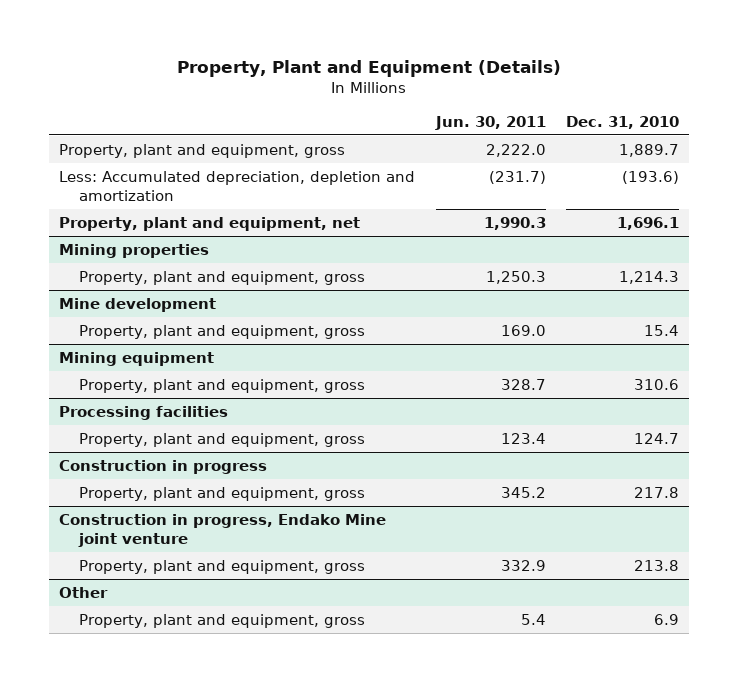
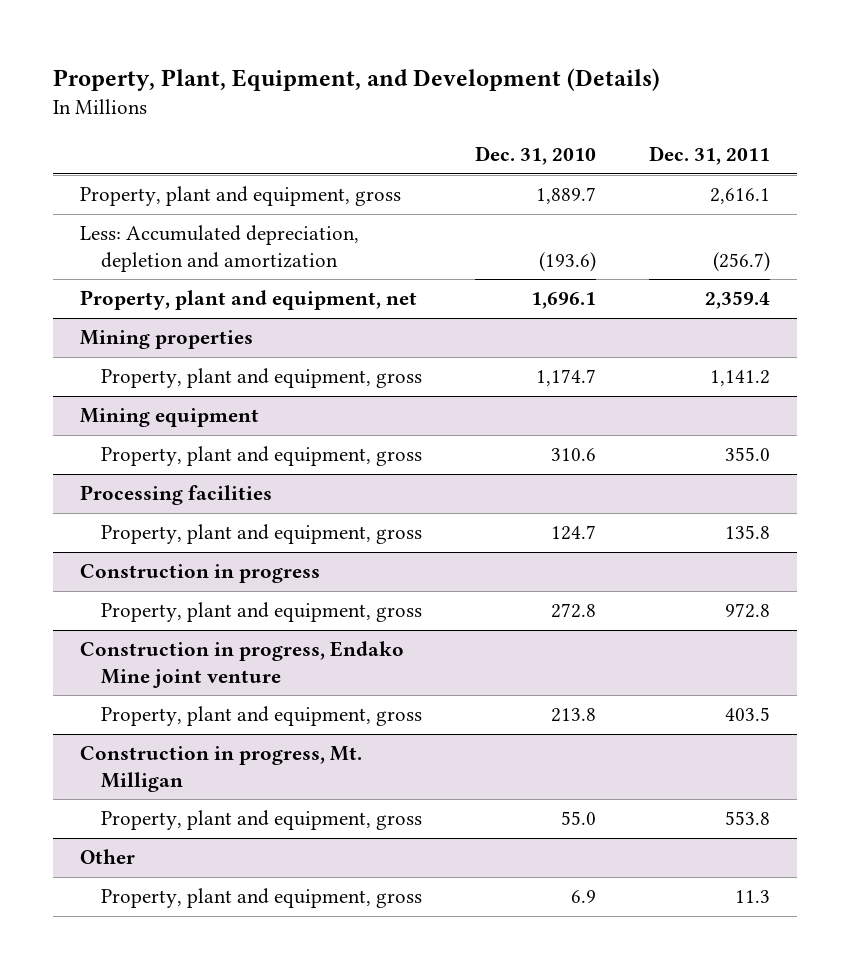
- Property, Plant and Equipment (Details)
+ Property, Plant, Equipment, and Development (Details)
- | Jun. 30, 2011 | Dec. 31, 2010
+ | Dec. 31, 2010 | Dec. 31, 2011
@ Mining properties
- Property, plant and equipment, gross | 1,250.3 | 1,214.3
- Mine development
- Property, plant and equipment, gross | 169.0 | 15.4
@ Mining properties
+ Property, plant and equipment, gross | 1,174.7 | 1,141.2
@ Construction in progress
- Property, plant and equipment, gross | 345.2 | 217.8
+ Property, plant and equipment, gross | 272.8 | 972.8
+ Construction in progress, Mt. Milligan
+ Property, plant and equipment, gross | 55.0 | 553.8

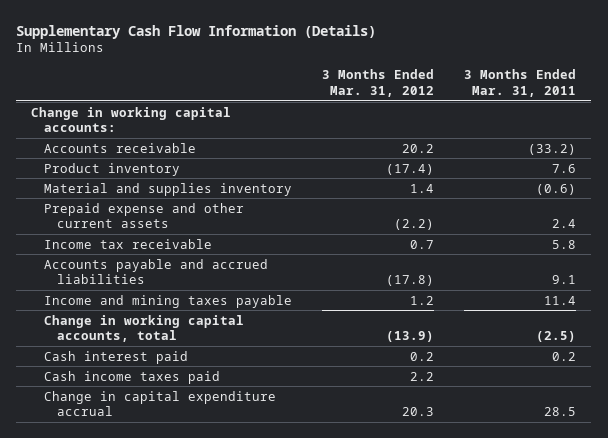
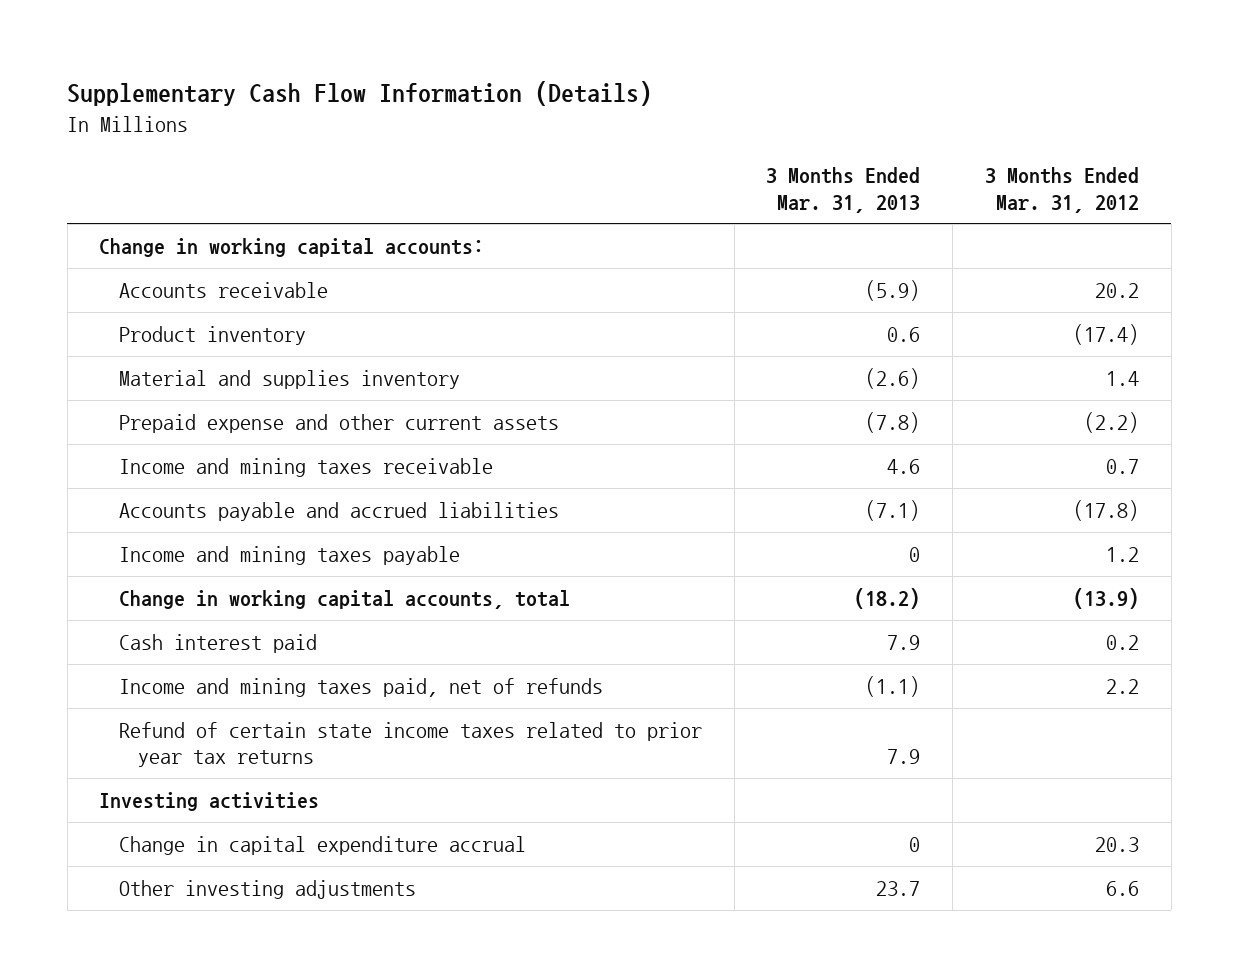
- | 3 Months Ended Mar. 31, 2012 | 3 Months Ended Mar. 31, 2011
+ | 3 Months Ended Mar. 31, 2013 | 3 Months Ended Mar. 31, 2012
- Income tax receivable | 0.7 | 5.8
+ Income and mining taxes receivable | 4.6 | 0.7
- Cash income taxes paid | 2.2 |
+ Income and mining taxes paid, net of refunds | (1.1) | 2.2
+ Refund of certain state income taxes related to prior year tax returns | 7.9 |
+ Investing activities
+ Other investing adjustments | 23.7 | 6.6

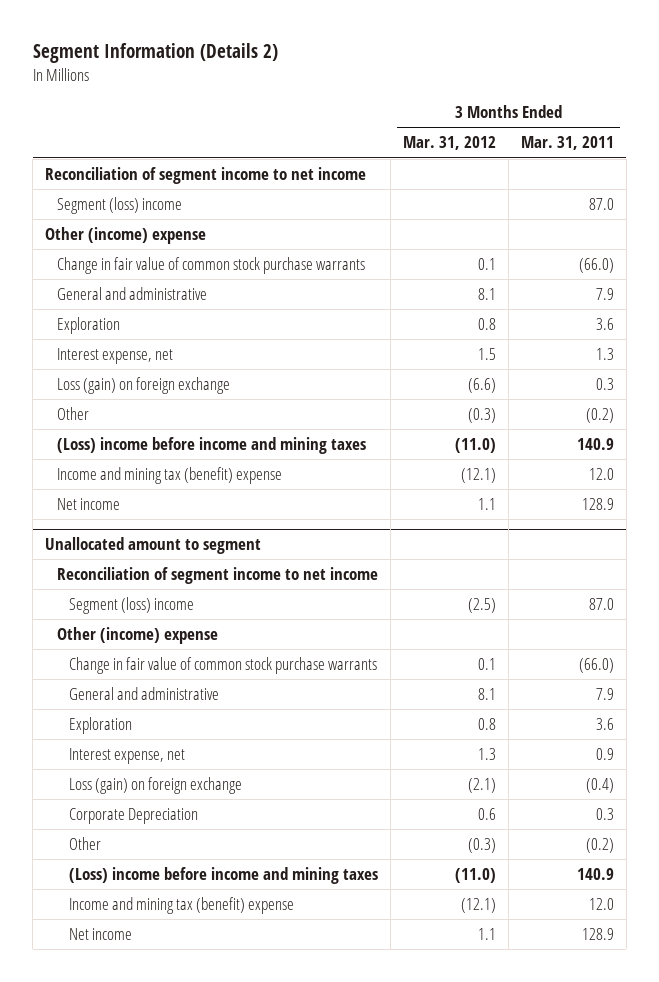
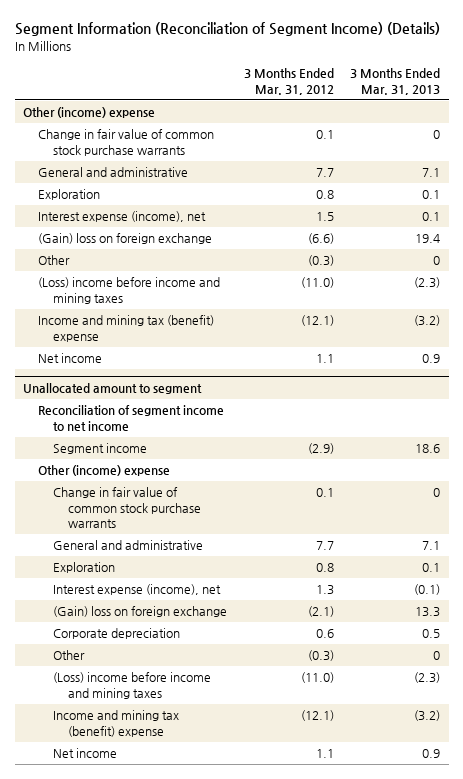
- Segment Information (Details 2)
+ Segment Information (Reconciliation of Segment Income) (Details)
- | 3 Months Ended Mar. 31, 2012 | 3 Months Ended Mar. 31, 2011
+ | 3 Months Ended Mar. 31, 2012 | 3 Months Ended Mar. 31, 2013
- Reconciliation of segment income to net income
- Segment (loss) income | | 87.0
- General and administrative | 8.1 | 7.9
+ General and administrative | 7.7 | 7.1
- Interest expense, net | 1.5 | 1.3
- Loss (gain) on foreign exchange | (6.6) | 0.3
+ Interest expense (income), net | 1.5 | 0.1
+ (Gain) loss on foreign exchange | (6.6) | 19.4
@ Unallocated amount to segment
- Segment (loss) income | (2.5) | 87.0
+ Segment income | (2.9) | 18.6
- General and administrative | 8.1 | 7.9
+ General and administrative | 7.7 | 7.1
- Interest expense, net | 1.3 | 0.9
- Loss (gain) on foreign exchange | (2.1) | (0.4)
- Corporate Depreciation | 0.6 | 0.3
+ Interest expense (income), net | 1.3 | (0.1)
+ (Gain) loss on foreign exchange | (2.1) | 13.3
+ Corporate depreciation | 0.6 | 0.5

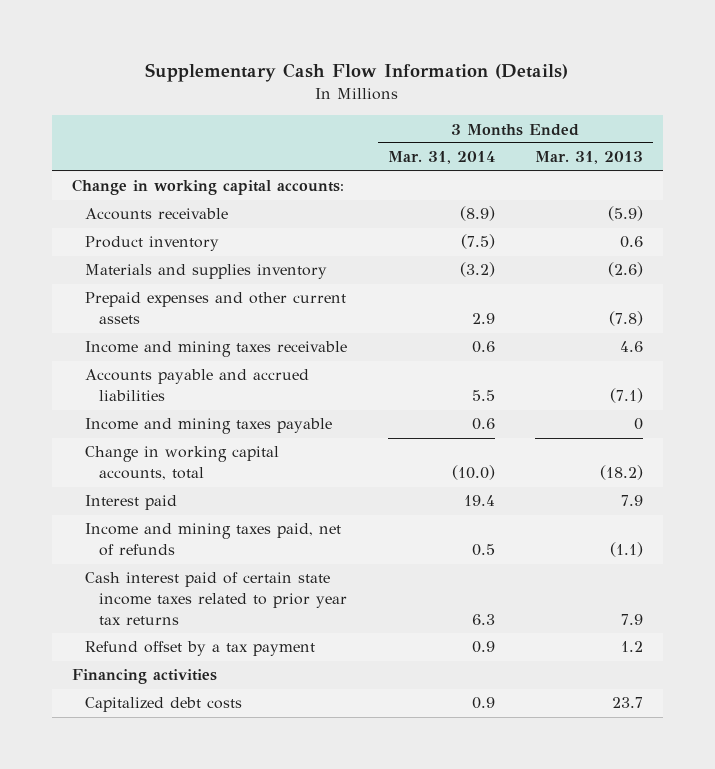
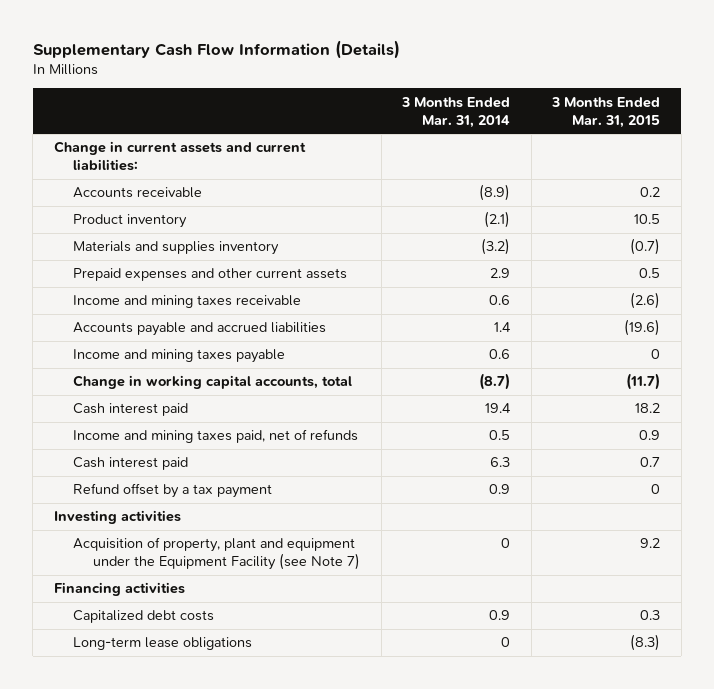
- | 3 Months Ended Mar. 31, 2014 | 3 Months Ended Mar. 31, 2013
+ | 3 Months Ended Mar. 31, 2014 | 3 Months Ended Mar. 31, 2015
- Change in working capital accounts:
+ Change in current assets and current liabilities:
- Product inventory | (7.5) | 0.6
+ Product inventory | (2.1) | 10.5
- Accounts payable and accrued liabilities | 5.5 | (7.1)
+ Accounts payable and accrued liabilities | 1.4 | (19.6)
- Change in working capital accounts, total | (10.0) | (18.2)
- Interest paid | 19.4 | 7.9
+ Change in working capital accounts, total | (8.7) | (11.7)
+ Cash interest paid | 19.4 | 18.2
- Cash interest paid of certain state income taxes related to prior year tax returns | 6.3 | 7.9
+ Cash interest paid | 6.3 | 0.7
+ Investing activities
+ Acquisition of property, plant and equipment under the Equipment Facility (see Note 7) | 0 | 9.2
+ Long-term lease obligations | 0 | (8.3)

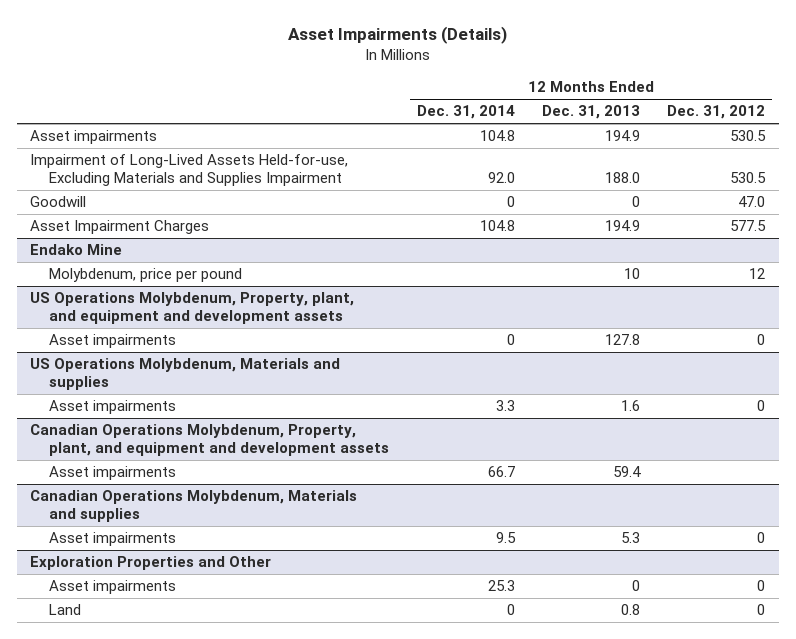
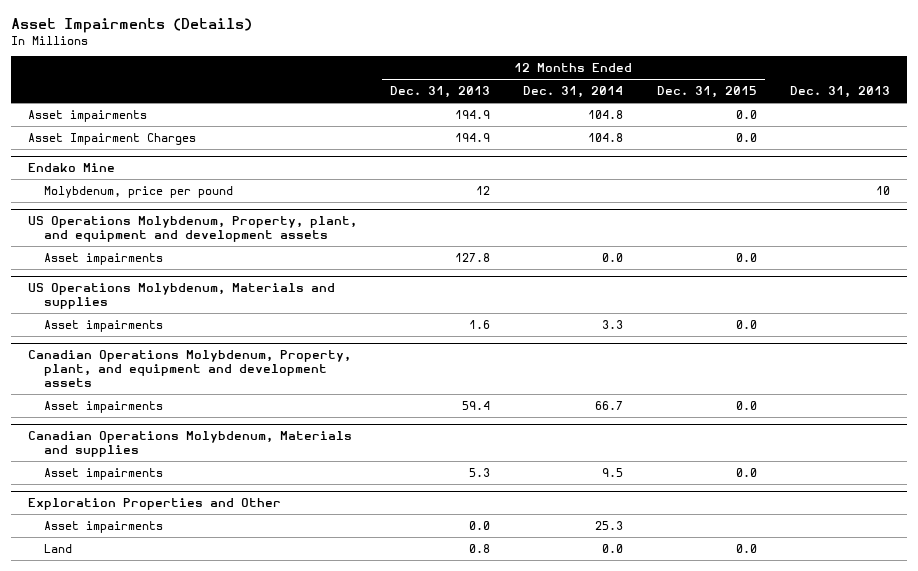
- | 12 Months Ended Dec. 31, 2014 | 12 Months Ended Dec. 31, 2013 | 12 Months Ended Dec. 31, 2012
+ | 12 Months Ended Dec. 31, 2013 | 12 Months Ended Dec. 31, 2014 | 12 Months Ended Dec. 31, 2015 | Dec. 31, 2013
- Impairment of Long-Lived Assets Held-for-use, Excluding Materials and Supplies Impairment | 92.0 | 188.0 | 530.5
- Goodwill | 0 | 0 | 47.0
@ Endako Mine
- Molybdenum, price per pound | | 10 | 12
+ Molybdenum, price per pound | 12 | | | 10
@ US Operations Molybdenum, Property, plant, and equipment and development assets
- Asset impairments | 0 | 127.8 | 0
+ Asset impairments | 127.8 | 0.0 | 0.0 |
@ Exploration Properties and Other
- Asset impairments | 25.3 | 0 | 0
- Land | 0 | 0.8 | 0
+ Asset impairments | 0.0 | 25.3 | |
+ Land | 0.8 | 0.0 | 0.0 |

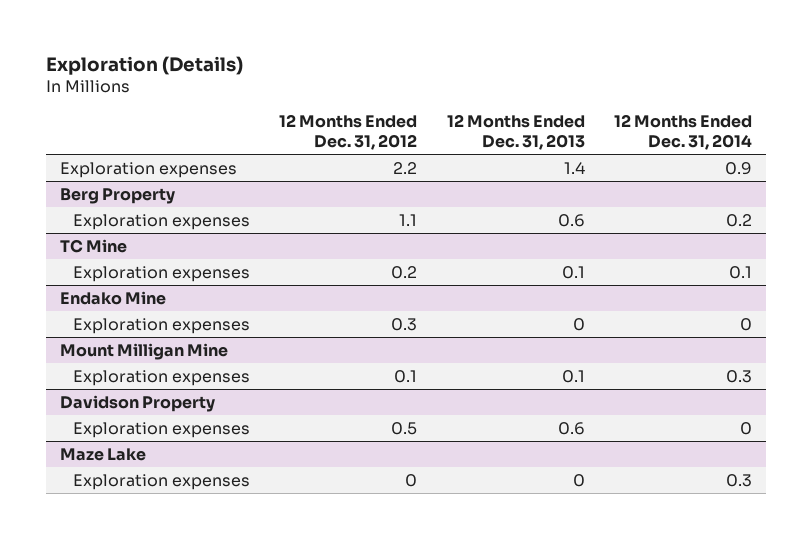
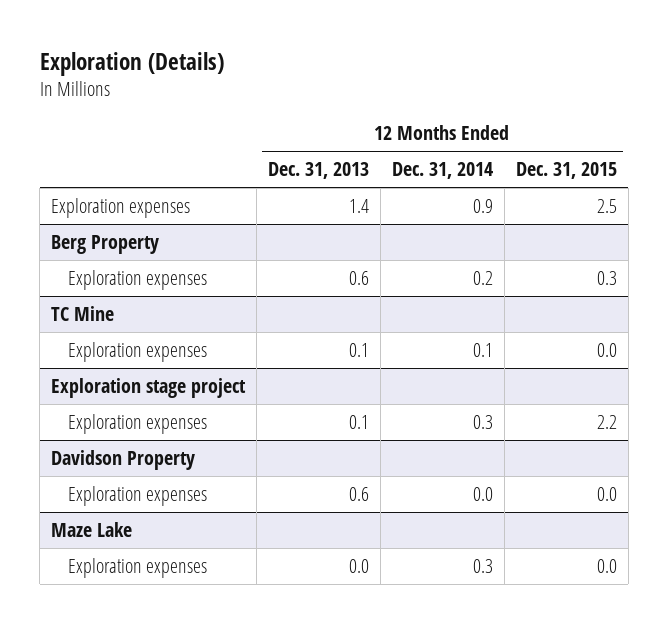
- | 12 Months Ended Dec. 31, 2012 | 12 Months Ended Dec. 31, 2013 | 12 Months Ended Dec. 31, 2014
+ | 12 Months Ended Dec. 31, 2013 | 12 Months Ended Dec. 31, 2014 | 12 Months Ended Dec. 31, 2015
- Endako Mine
- Exploration expenses | 0.3 | 0 | 0
- Mount Milligan Mine
+ Exploration stage project
@ Davidson Property
- Exploration expenses | 0.5 | 0.6 | 0
+ Exploration expenses | 0.6 | 0.0 | 0.0
@ Maze Lake
- Exploration expenses | 0 | 0 | 0.3
+ Exploration expenses | 0.0 | 0.3 | 0.0

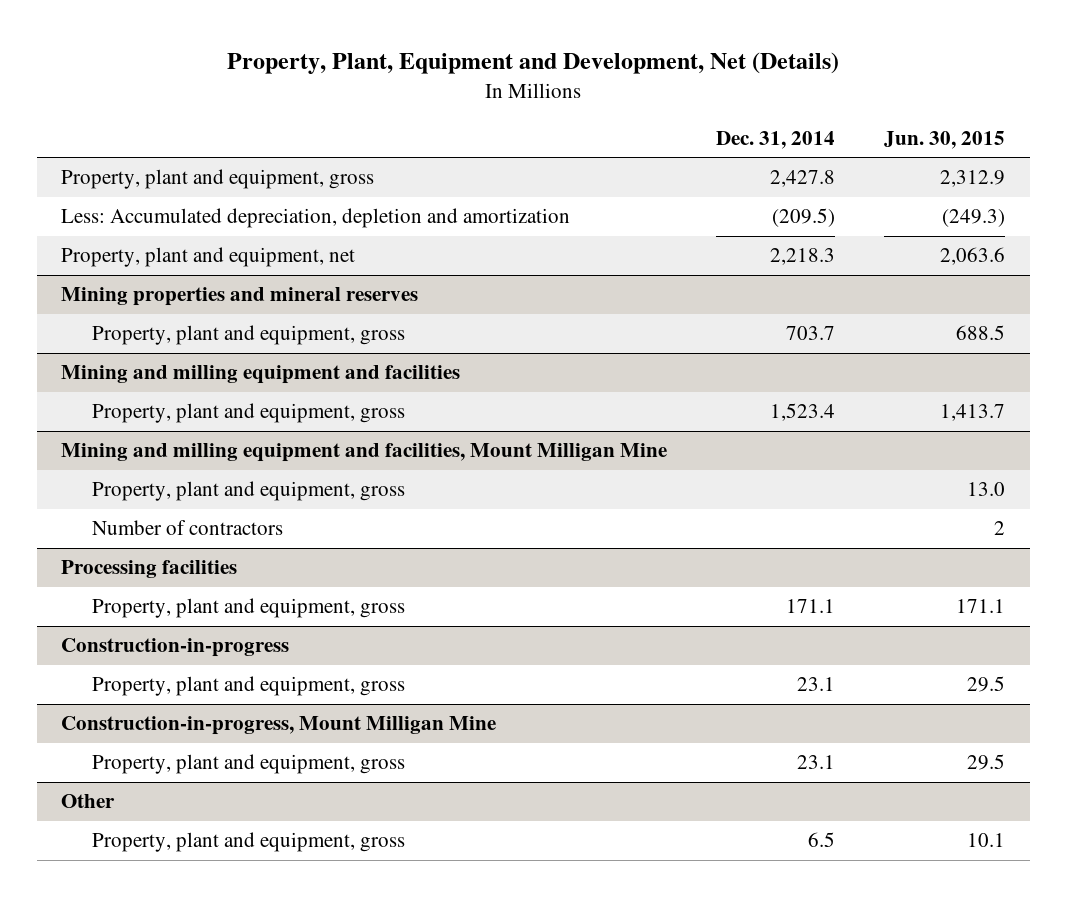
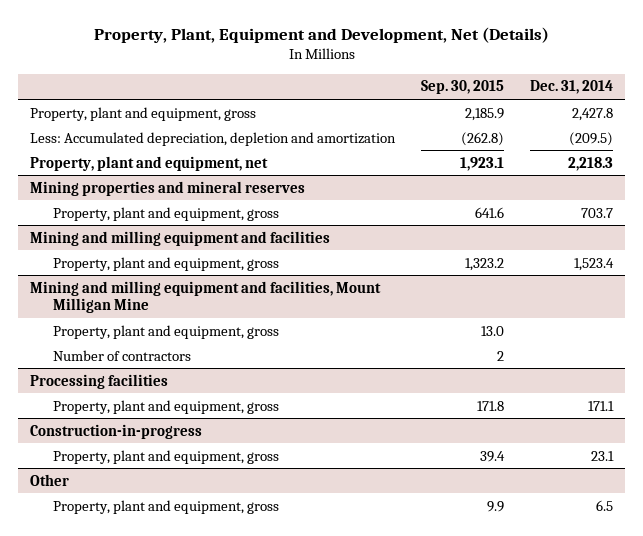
- | Dec. 31, 2014 | Jun. 30, 2015
+ | Sep. 30, 2015 | Dec. 31, 2014
- Construction-in-progress, Mount Milligan Mine
- Property, plant and equipment, gross | 23.1 | 29.5

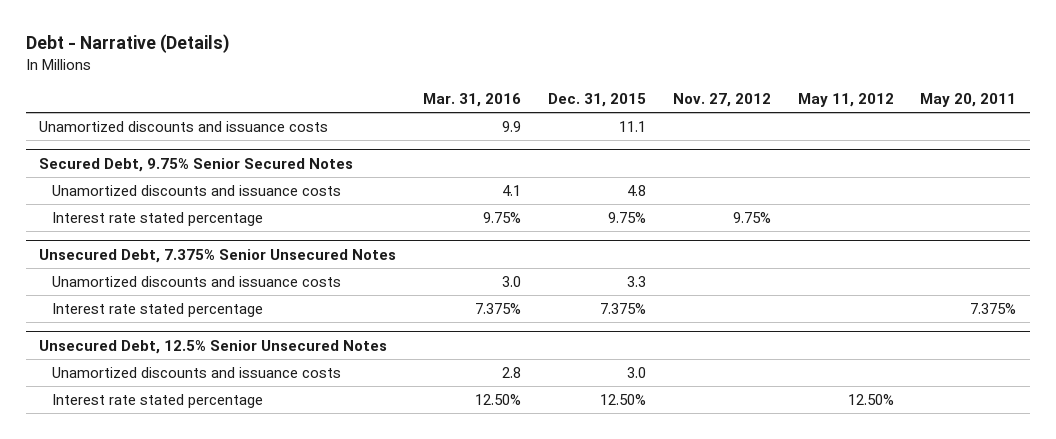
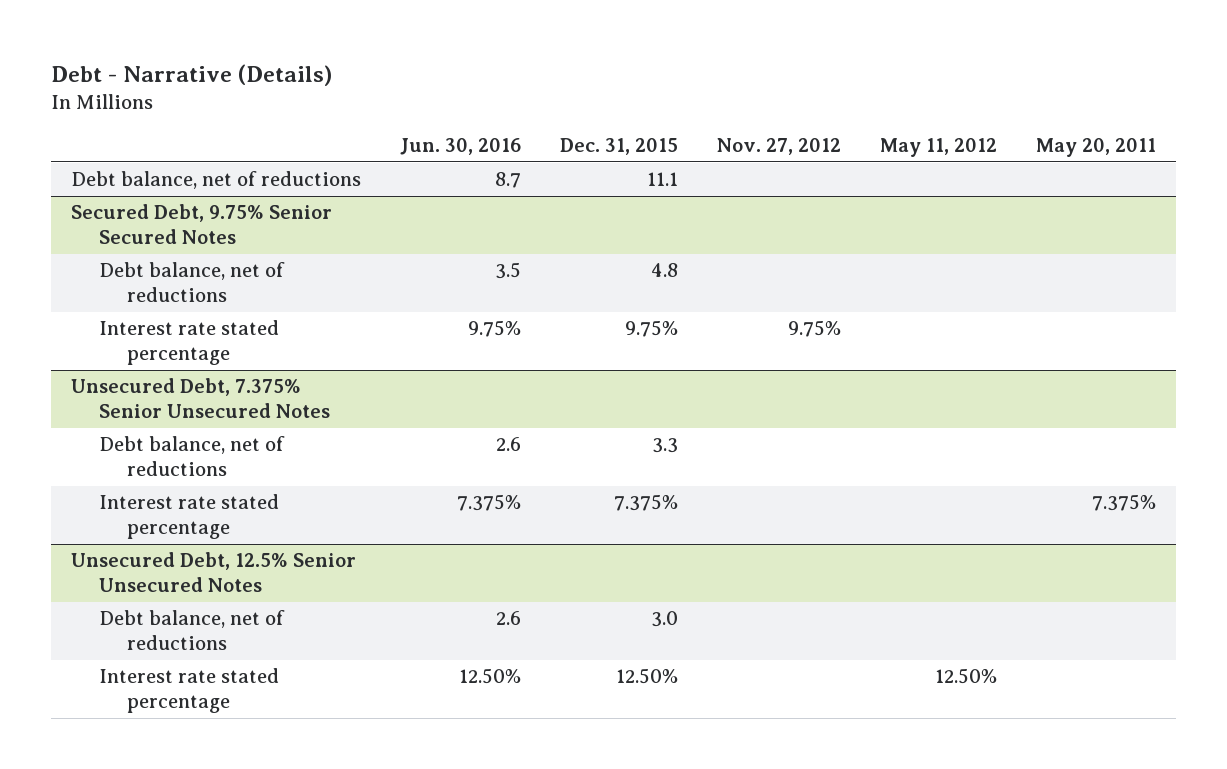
- | Mar. 31, 2016 | Dec. 31, 2015 | Nov. 27, 2012 | May 11, 2012 | May 20, 2011
+ | Jun. 30, 2016 | Dec. 31, 2015 | Nov. 27, 2012 | May 11, 2012 | May 20, 2011
- Unamortized discounts and issuance costs | 9.9 | 11.1 | | |
+ Debt balance, net of reductions | 8.7 | 11.1 | | |
@ Secured Debt, 9.75% Senior Secured Notes
- Unamortized discounts and issuance costs | 4.1 | 4.8 | | |
+ Debt balance, net of reductions | 3.5 | 4.8 | | |
@ Unsecured Debt, 7.375% Senior Unsecured Notes
- Unamortized discounts and issuance costs | 3.0 | 3.3 | | |
+ Debt balance, net of reductions | 2.6 | 3.3 | | |
@ Unsecured Debt, 12.5% Senior Unsecured Notes
- Unamortized discounts and issuance costs | 2.8 | 3.0 | | |
+ Debt balance, net of reductions | 2.6 | 3.0 | | |

